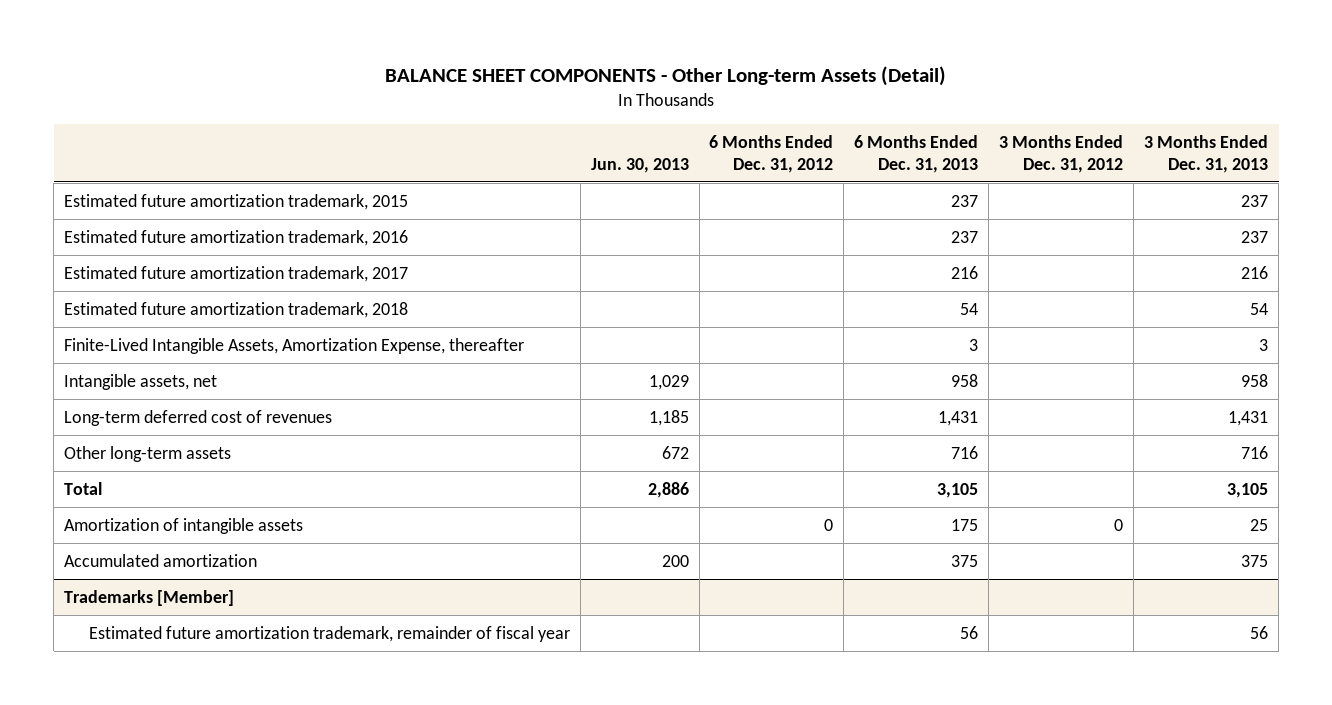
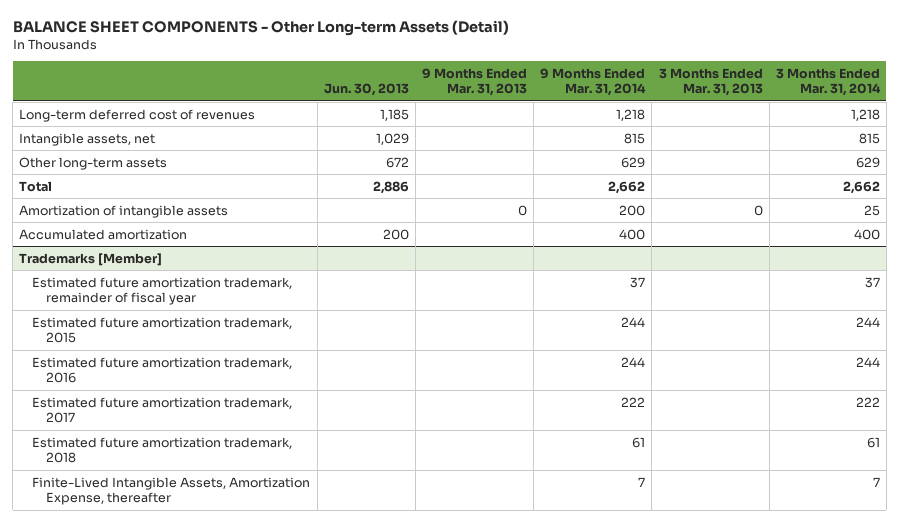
- | Jun. 30, 2013 | 6 Months Ended Dec. 31, 2012 | 6 Months Ended Dec. 31, 2013 | 3 Months Ended Dec. 31, 2012 | 3 Months Ended Dec. 31, 2013
+ | Jun. 30, 2013 | 9 Months Ended Mar. 31, 2013 | 9 Months Ended Mar. 31, 2014 | 3 Months Ended Mar. 31, 2013 | 3 Months Ended Mar. 31, 2014
- Estimated future amortization trademark, 2015 | | | 237 | | 237
- Estimated future amortization trademark, 2016 | | | 237 | | 237
- Estimated future amortization trademark, 2017 | | | 216 | | 216
- Estimated future amortization trademark, 2018 | | | 54 | | 54
- Finite-Lived Intangible Assets, Amortization Expense, thereafter | | | 3 | | 3
moved down: Intangible assets, net | 1,029 | | 815 | | 815
@ Trademarks [Member]
+ Estimated future amortization trademark, 2015 | | | 244 | | 244
+ Estimated future amortization trademark, 2016 | | | 244 | | 244
+ Estimated future amortization trademark, 2017 | | | 222 | | 222
+ Estimated future amortization trademark, 2018 | | | 61 | | 61
+ Finite-Lived Intangible Assets, Amortization Expense, thereafter | | | 7 | | 7

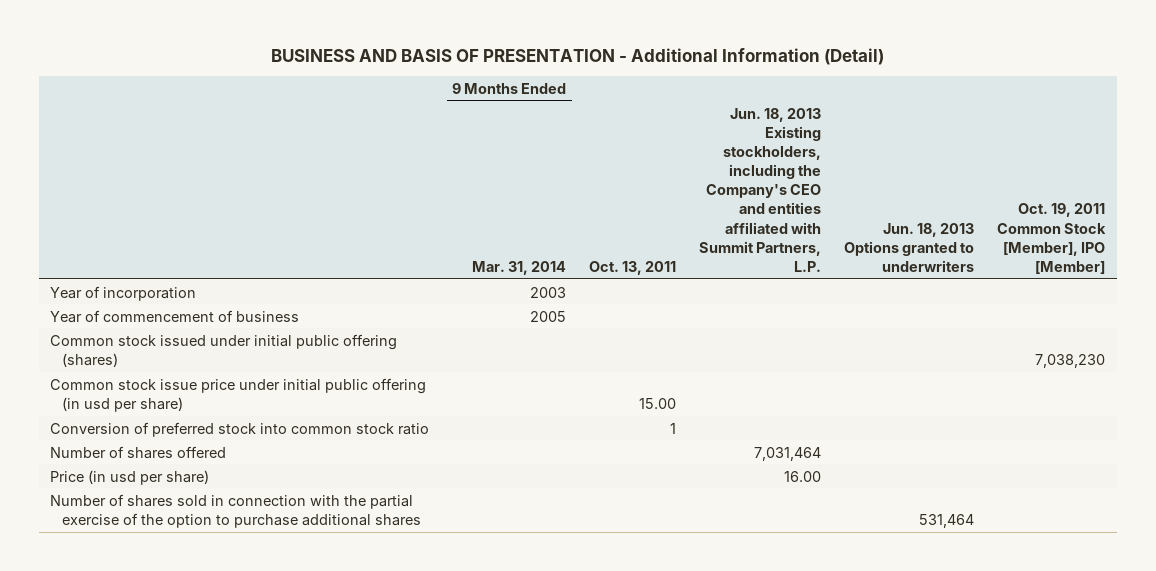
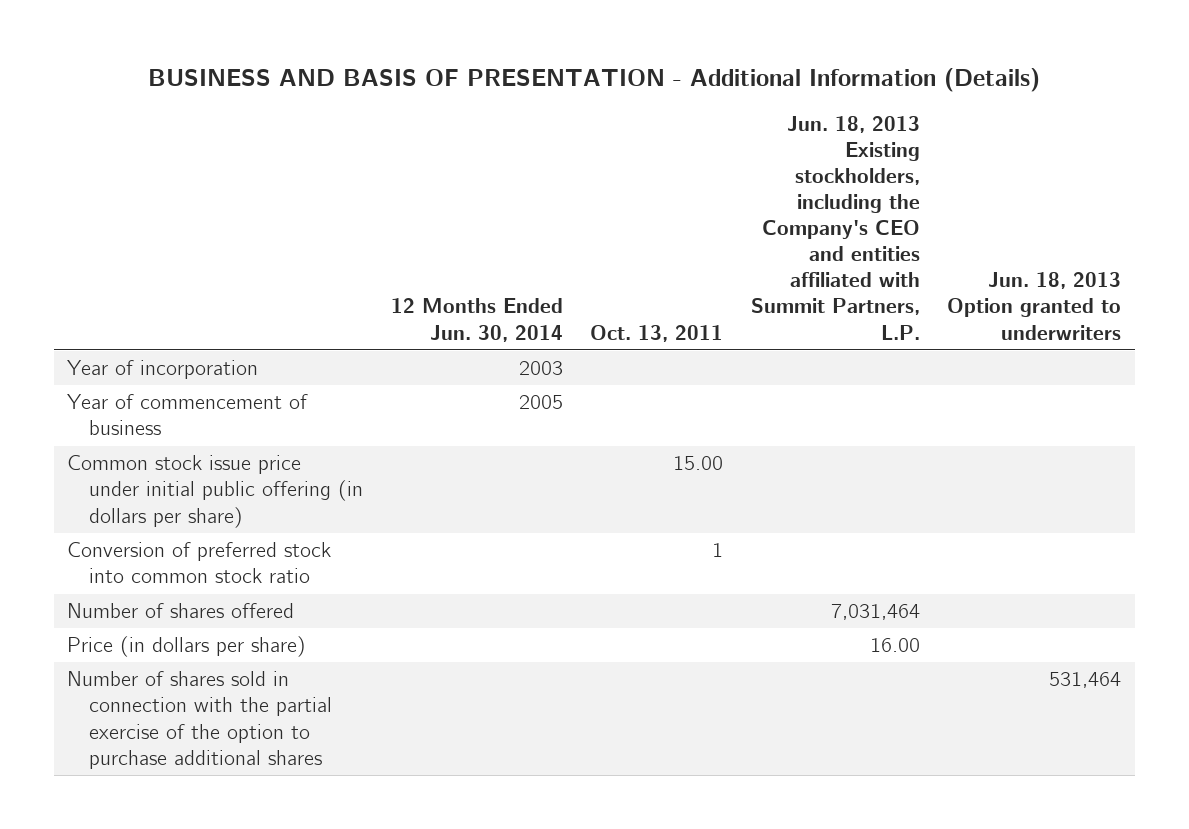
- BUSINESS AND BASIS OF PRESENTATION - Additional Information (Detail)
+ BUSINESS AND BASIS OF PRESENTATION - Additional Information (Details)
- | 9 Months Ended Mar. 31, 2014 | Oct. 13, 2011 | Jun. 18, 2013 Existing stockholders, including the Company's CEO and entities affiliated with Summit Partners, L.P. | Jun. 18, 2013 Options granted to underwriters | Oct. 19, 2011 Common Stock [Member], IPO [Member]
+ | 12 Months Ended Jun. 30, 2014 | Oct. 13, 2011 | Jun. 18, 2013 Existing stockholders, including the Company's CEO and entities affiliated with Summit Partners, L.P. | Jun. 18, 2013 Option granted to underwriters
- Common stock issued under initial public offering (shares) | | | | | 7,038,230
- Common stock issue price under initial public offering (in usd per share) | | 15.00 | | |
+ Common stock issue price under initial public offering (in dollars per share) | | 15.00 | |
- Price (in usd per share) | | | 16.00 | |
+ Price (in dollars per share) | | | 16.00 |

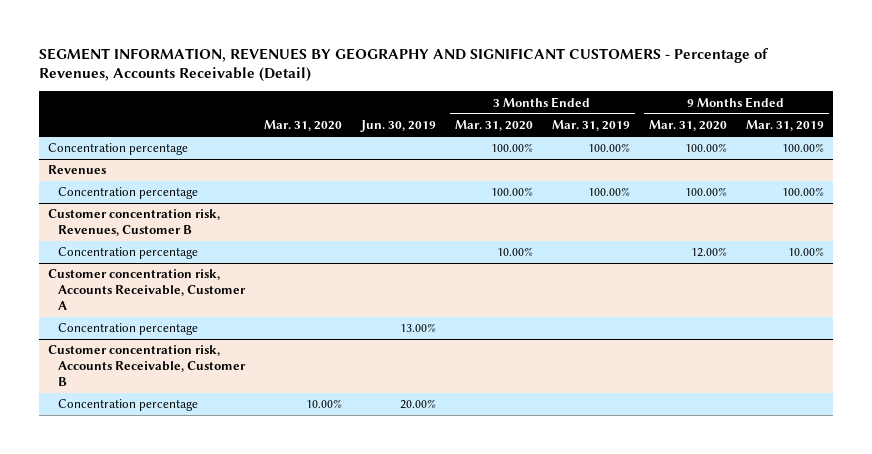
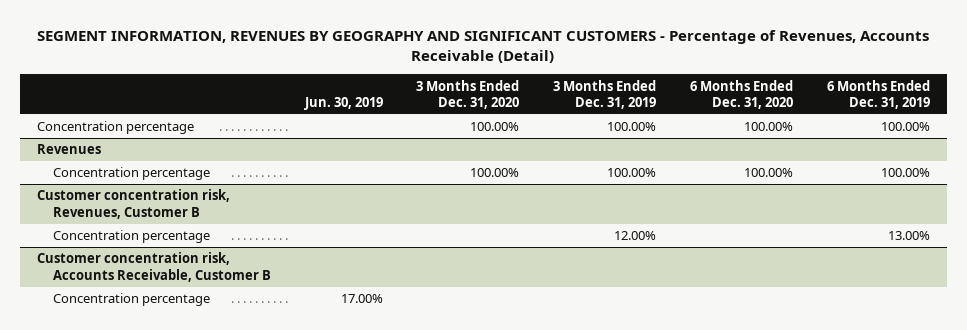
- | Mar. 31, 2020 | Jun. 30, 2019 | 3 Months Ended Mar. 31, 2020 | 3 Months Ended Mar. 31, 2019 | 9 Months Ended Mar. 31, 2020 | 9 Months Ended Mar. 31, 2019
+ | Jun. 30, 2019 | 3 Months Ended Dec. 31, 2020 | 3 Months Ended Dec. 31, 2019 | 6 Months Ended Dec. 31, 2020 | 6 Months Ended Dec. 31, 2019
- Customer concentration risk, Accounts Receivable, Customer A
- Concentration percentage | | 13.00% | | | |
@ Customer concentration risk, Accounts Receivable, Customer B
- Concentration percentage | 10.00% | 20.00% | | | |
+ Concentration percentage | 17.00% | | | |

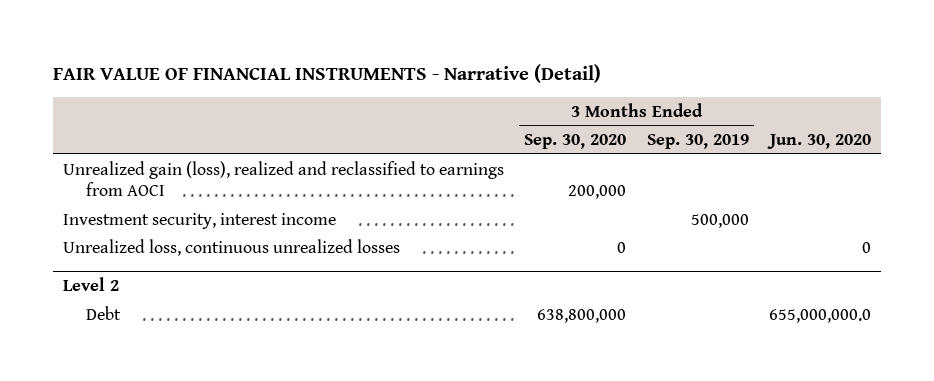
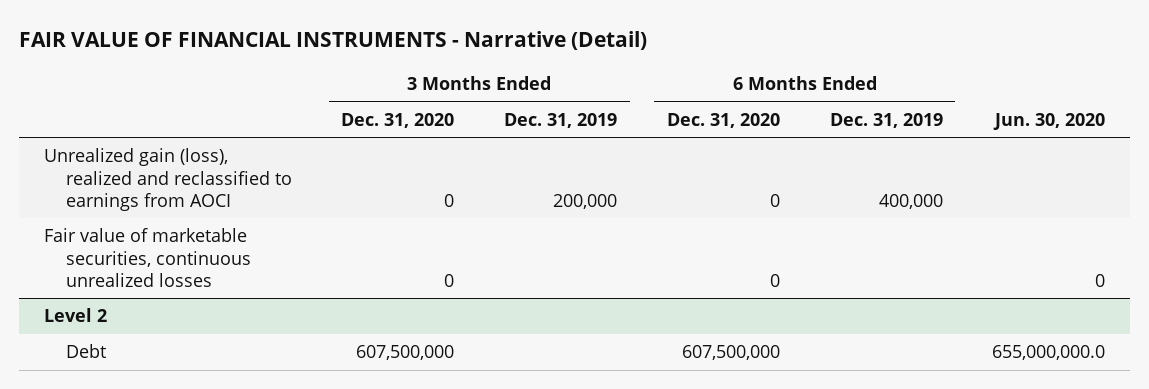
- | 3 Months Ended Sep. 30, 2020 | 3 Months Ended Sep. 30, 2019 | Jun. 30, 2020
+ | 3 Months Ended Dec. 31, 2020 | 3 Months Ended Dec. 31, 2019 | 6 Months Ended Dec. 31, 2020 | 6 Months Ended Dec. 31, 2019 | Jun. 30, 2020
- Investment security, interest income | | 500,000 |
- Unrealized loss, continuous unrealized losses | 0 | | 0
+ Fair value of marketable securities, continuous unrealized losses | 0 | | 0 | | 0

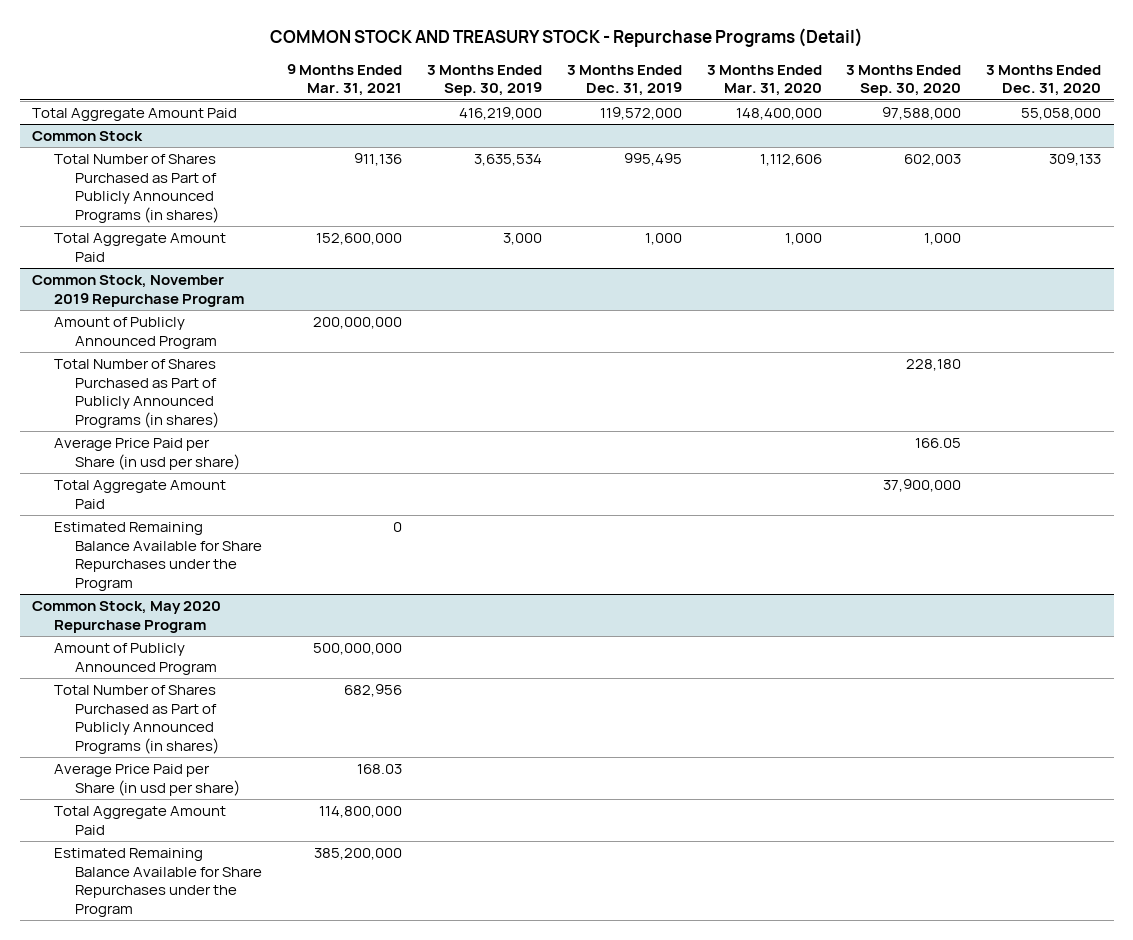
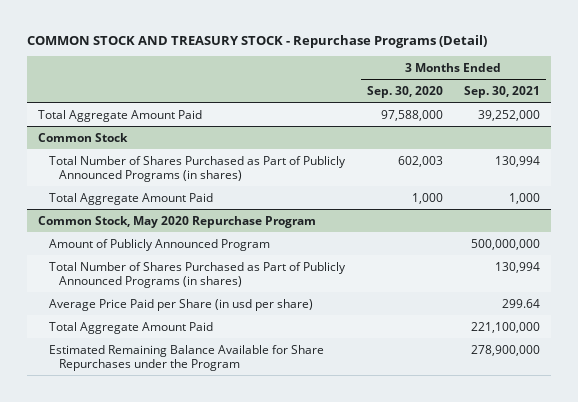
- | 9 Months Ended Mar. 31, 2021 | 3 Months Ended Sep. 30, 2019 | 3 Months Ended Dec. 31, 2019 | 3 Months Ended Mar. 31, 2020 | 3 Months Ended Sep. 30, 2020 | 3 Months Ended Dec. 31, 2020
+ | 3 Months Ended Sep. 30, 2020 | 3 Months Ended Sep. 30, 2021
- Common Stock, November 2019 Repurchase Program
- Amount of Publicly Announced Program | 200,000,000 | | | | |
- Total Number of Shares Purchased as Part of Publicly Announced Programs (in shares) | | | | | 228,180 |
- Average Price Paid per Share (in usd per share) | | | | | 166.05 |
- Total Aggregate Amount Paid | | | | | 37,900,000 |
- Estimated Remaining Balance Available for Share Repurchases under the Program | 0 | | | | |

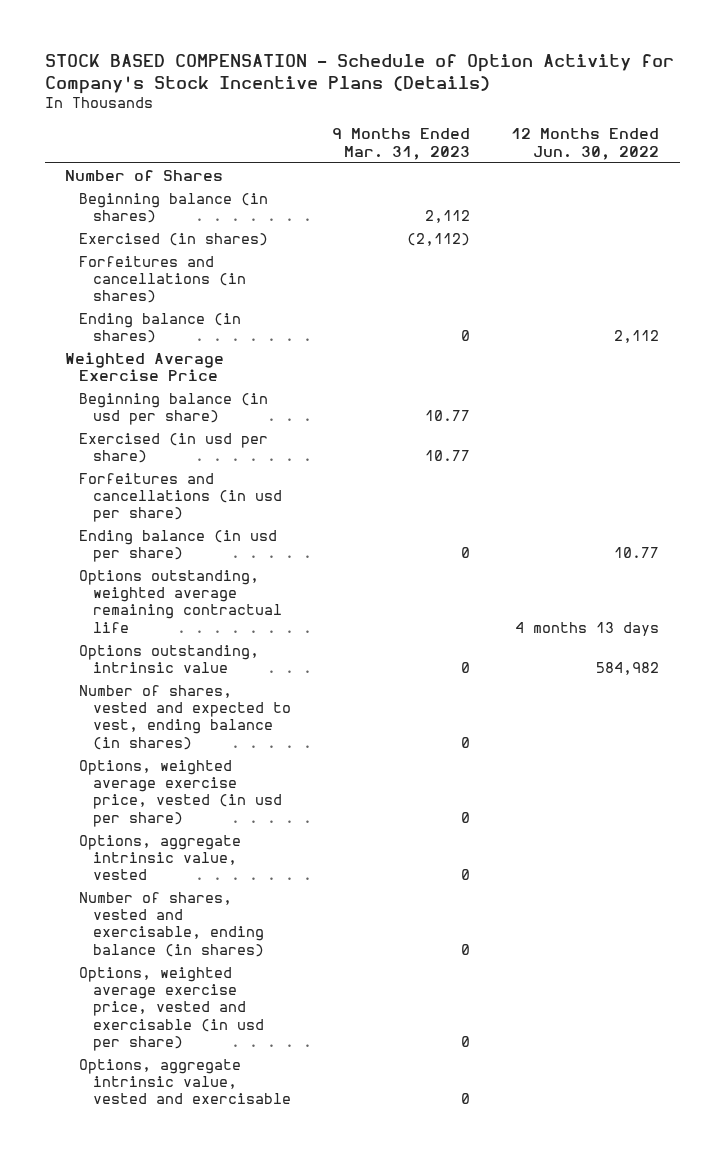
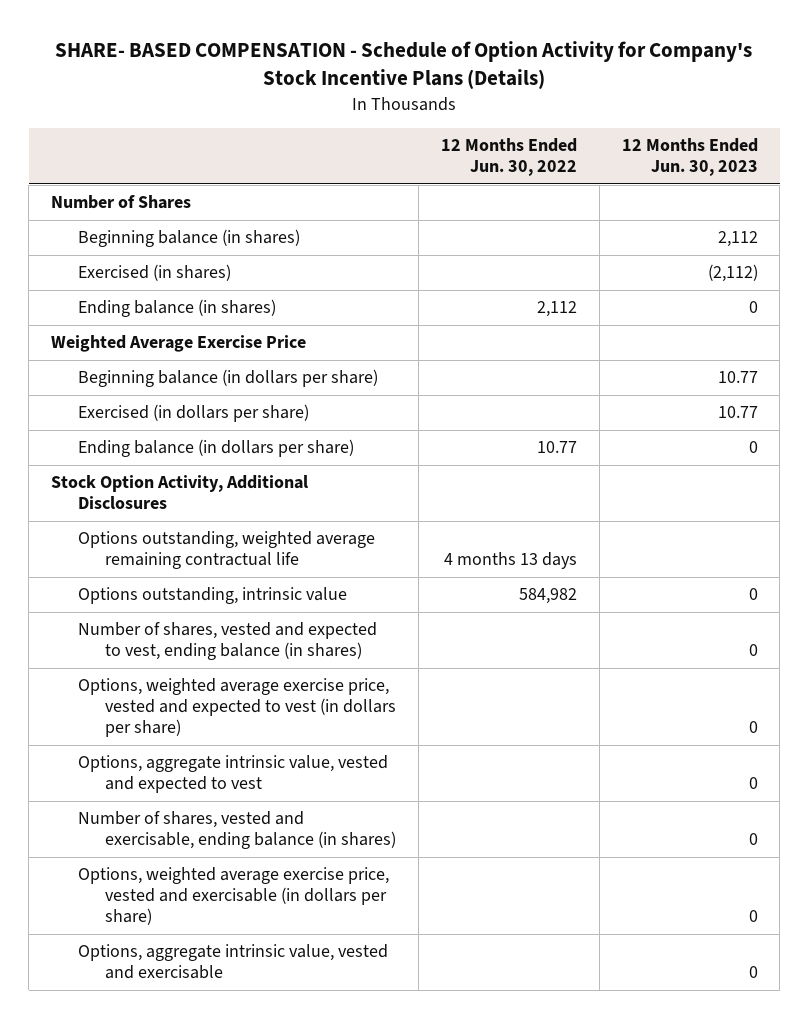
- STOCK BASED COMPENSATION - Schedule of Option Activity for Company's Stock Incentive Plans (Details)
+ SHARE- BASED COMPENSATION - Schedule of Option Activity for Company's Stock Incentive Plans (Details)
- | 9 Months Ended Mar. 31, 2023 | 12 Months Ended Jun. 30, 2022
+ | 12 Months Ended Jun. 30, 2022 | 12 Months Ended Jun. 30, 2023
- Forfeitures and cancellations (in shares)
- Beginning balance (in usd per share) | 10.77 |
- Exercised (in usd per share) | 10.77 |
- Forfeitures and cancellations (in usd per share)
- Ending balance (in usd per share) | 0 | 10.77
+ Beginning balance (in dollars per share) | | 10.77
+ Exercised (in dollars per share) | | 10.77
+ Ending balance (in dollars per share) | 10.77 | 0
+ Stock Option Activity, Additional Disclosures
- Options, weighted average exercise price, vested (in usd per share) | 0 |
- Options, aggregate intrinsic value, vested | 0 |
+ Options, weighted average exercise price, vested and expected to vest (in dollars per share) | | 0
+ Options, aggregate intrinsic value, vested and expected to vest | | 0
- Options, weighted average exercise price, vested and exercisable (in usd per share) | 0 |
+ Options, weighted average exercise price, vested and exercisable (in dollars per share) | | 0

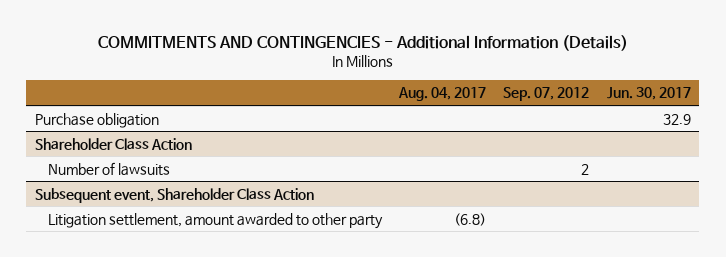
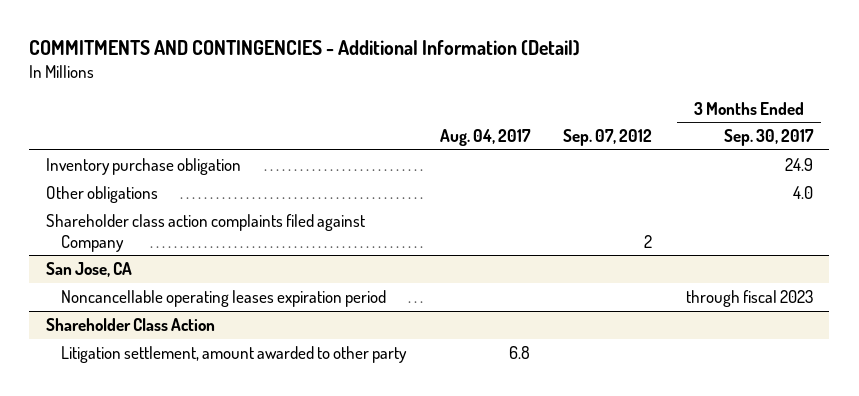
- COMMITMENTS AND CONTINGENCIES - Additional Information (Details)
+ COMMITMENTS AND CONTINGENCIES - Additional Information (Detail)
- | Aug. 04, 2017 | Sep. 07, 2012 | Jun. 30, 2017
+ | Aug. 04, 2017 | Sep. 07, 2012 | 3 Months Ended Sep. 30, 2017
- Purchase obligation | | | 32.9
+ Inventory purchase obligation | | | 24.9
+ Other obligations | | | 4.0
+ Shareholder class action complaints filed against Company | | 2 |
+ San Jose, CA
+ Noncancellable operating leases expiration period | | | through fiscal 2023
@ Shareholder Class Action
- Number of lawsuits | | 2 |
- Subsequent event, Shareholder Class Action
- Litigation settlement, amount awarded to other party | (6.8) | |
@ Shareholder Class Action
+ Litigation settlement, amount awarded to other party | 6.8 | |

